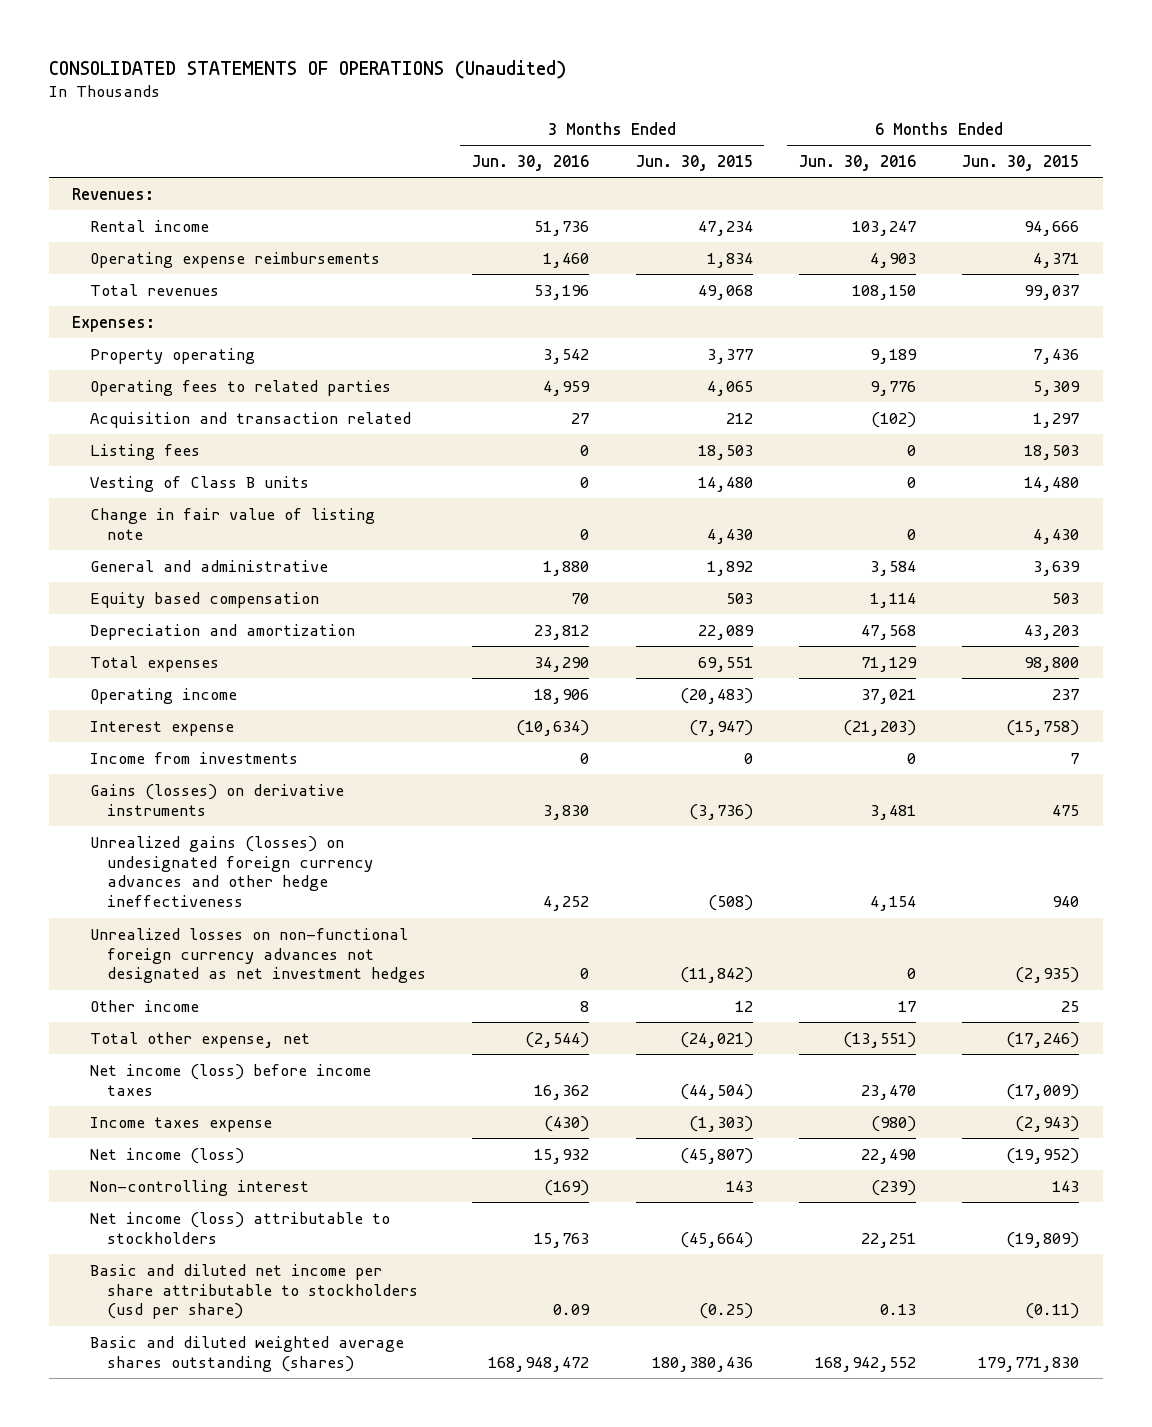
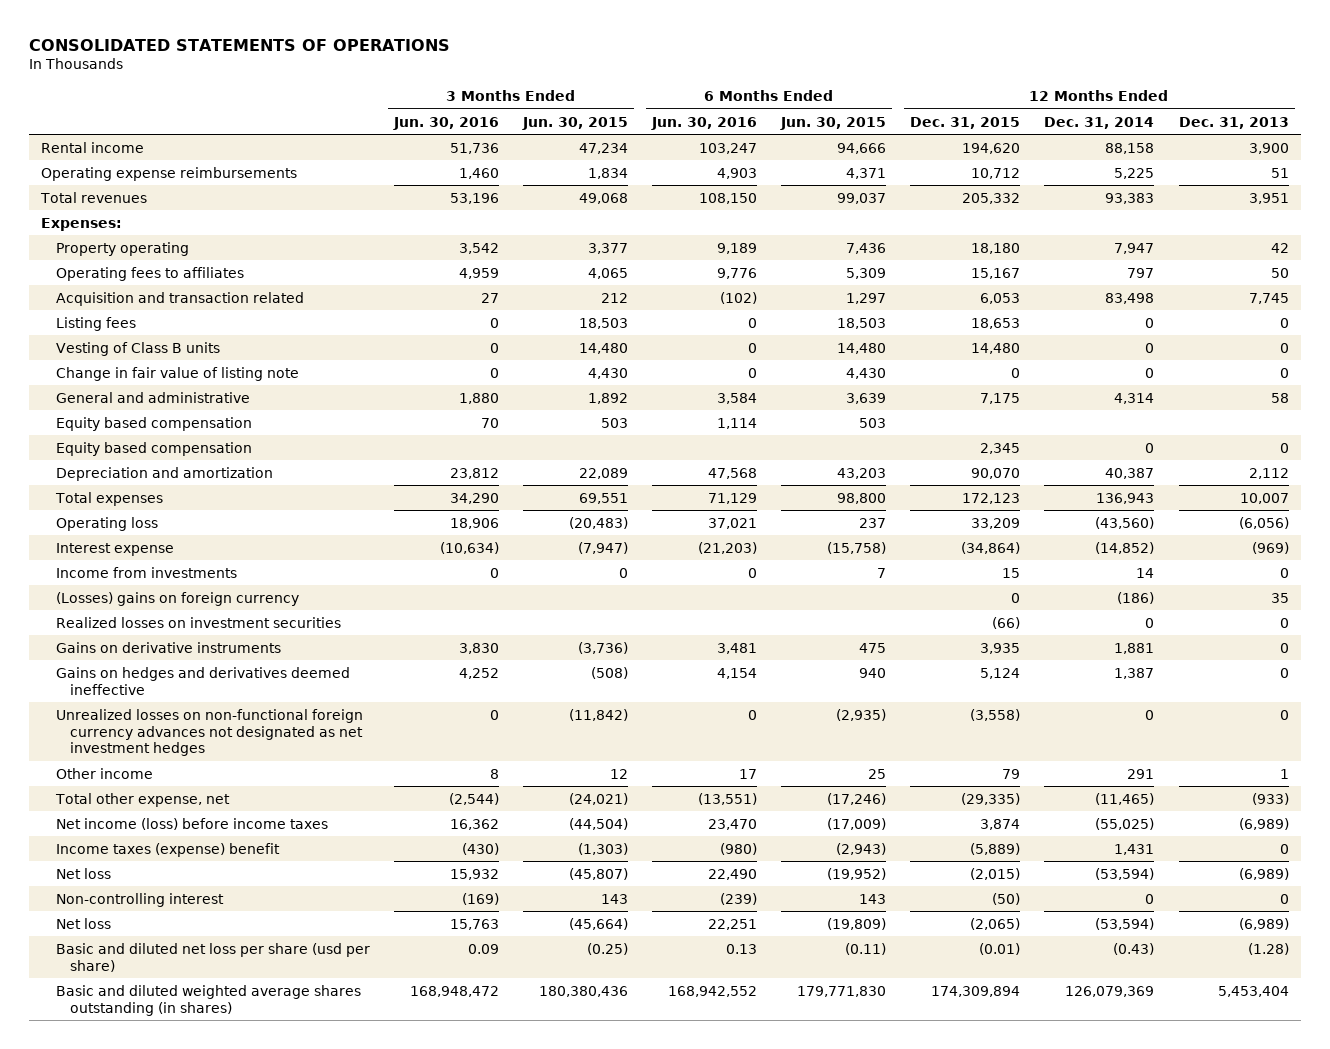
- CONSOLIDATED STATEMENTS OF OPERATIONS (Unaudited)
+ CONSOLIDATED STATEMENTS OF OPERATIONS
- | 3 Months Ended Jun. 30, 2016 | 3 Months Ended Jun. 30, 2015 | 6 Months Ended Jun. 30, 2016 | 6 Months Ended Jun. 30, 2015
+ | 3 Months Ended Jun. 30, 2016 | 3 Months Ended Jun. 30, 2015 | 6 Months Ended Jun. 30, 2016 | 6 Months Ended Jun. 30, 2015 | 12 Months Ended Dec. 31, 2015 | 12 Months Ended Dec. 31, 2014 | 12 Months Ended Dec. 31, 2013
- Revenues:
- Operating fees to related parties | 4,959 | 4,065 | 9,776 | 5,309
+ Operating fees to affiliates | 4,959 | 4,065 | 9,776 | 5,309 | 15,167 | 797 | 50
+ Equity based compensation | | | | | 2,345 | 0 | 0
- Operating income | 18,906 | (20,483) | 37,021 | 237
+ Operating loss | 18,906 | (20,483) | 37,021 | 237 | 33,209 | (43,560) | (6,056)
- Gains (losses) on derivative instruments | 3,830 | (3,736) | 3,481 | 475
- Unrealized gains (losses) on undesignated foreign currency advances and other hedge ineffectiveness | 4,252 | (508) | 4,154 | 940
+ (Losses) gains on foreign currency | | | | | 0 | (186) | 35
+ Realized losses on investment securities | | | | | (66) | 0 | 0
+ Gains on derivative instruments | 3,830 | (3,736) | 3,481 | 475 | 3,935 | 1,881 | 0
+ Gains on hedges and derivatives deemed ineffective | 4,252 | (508) | 4,154 | 940 | 5,124 | 1,387 | 0
- Income taxes expense | (430) | (1,303) | (980) | (2,943)
- Net income (loss) | 15,932 | (45,807) | 22,490 | (19,952)
+ Income taxes (expense) benefit | (430) | (1,303) | (980) | (2,943) | (5,889) | 1,431 | 0
+ Net loss | 15,932 | (45,807) | 22,490 | (19,952) | (2,015) | (53,594) | (6,989)
- Net income (loss) attributable to stockholders | 15,763 | (45,664) | 22,251 | (19,809)
- Basic and diluted net income per share attributable to stockholders (usd per share) | 0.09 | (0.25) | 0.13 | (0.11)
- Basic and diluted weighted average shares outstanding (shares) | 168,948,472 | 180,380,436 | 168,942,552 | 179,771,830
+ Net loss | 15,763 | (45,664) | 22,251 | (19,809) | (2,065) | (53,594) | (6,989)
+ Basic and diluted net loss per share (usd per share) | 0.09 | (0.25) | 0.13 | (0.11) | (0.01) | (0.43) | (1.28)
+ Basic and diluted weighted average shares outstanding (in shares) | 168,948,472 | 180,380,436 | 168,942,552 | 179,771,830 | 174,309,894 | 126,079,369 | 5,453,404

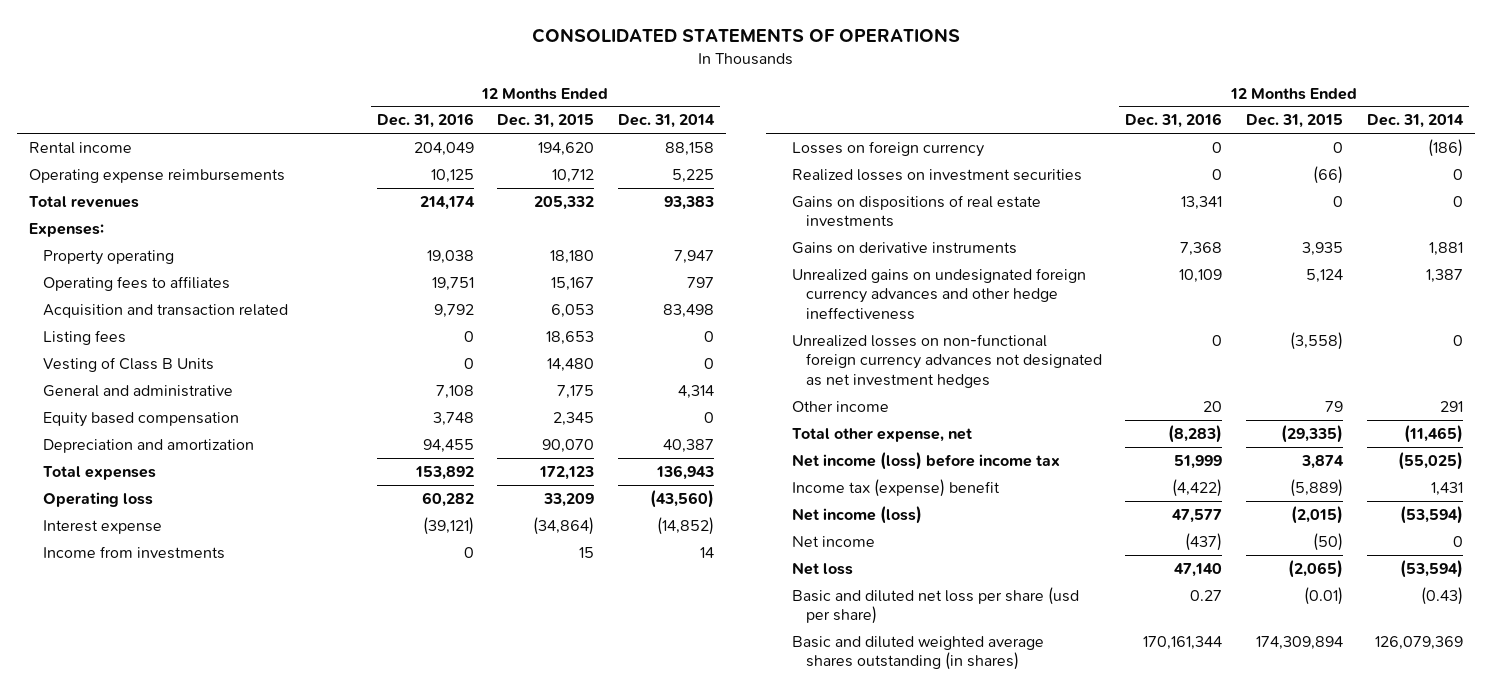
- | 3 Months Ended Jun. 30, 2016 | 3 Months Ended Jun. 30, 2015 | 6 Months Ended Jun. 30, 2016 | 6 Months Ended Jun. 30, 2015 | 12 Months Ended Dec. 31, 2015 | 12 Months Ended Dec. 31, 2014 | 12 Months Ended Dec. 31, 2013
+ | 12 Months Ended Dec. 31, 2016 | 12 Months Ended Dec. 31, 2015 | 12 Months Ended Dec. 31, 2014
- Vesting of Class B units | 0 | 14,480 | 0 | 14,480 | 14,480 | 0 | 0
- Change in fair value of listing note | 0 | 4,430 | 0 | 4,430 | 0 | 0 | 0
+ Vesting of Class B Units | 0 | 14,480 | 0
- Equity based compensation | 70 | 503 | 1,114 | 503 | | |
- (Losses) gains on foreign currency | | | | | 0 | (186) | 35
+ Losses on foreign currency | 0 | 0 | (186)
+ Gains on dispositions of real estate investments | 13,341 | 0 | 0
- Gains on hedges and derivatives deemed ineffective | 4,252 | (508) | 4,154 | 940 | 5,124 | 1,387 | 0
+ Unrealized gains on undesignated foreign currency advances and other hedge ineffectiveness | 10,109 | 5,124 | 1,387
- Net income (loss) before income taxes | 16,362 | (44,504) | 23,470 | (17,009) | 3,874 | (55,025) | (6,989)
- Income taxes (expense) benefit | (430) | (1,303) | (980) | (2,943) | (5,889) | 1,431 | 0
- Net loss | 15,932 | (45,807) | 22,490 | (19,952) | (2,015) | (53,594) | (6,989)
- Non-controlling interest | (169) | 143 | (239) | 143 | (50) | 0 | 0
+ Net income (loss) before income tax | 51,999 | 3,874 | (55,025)
+ Income tax (expense) benefit | (4,422) | (5,889) | 1,431
+ Net income (loss) | 47,577 | (2,015) | (53,594)
+ Net income | (437) | (50) | 0

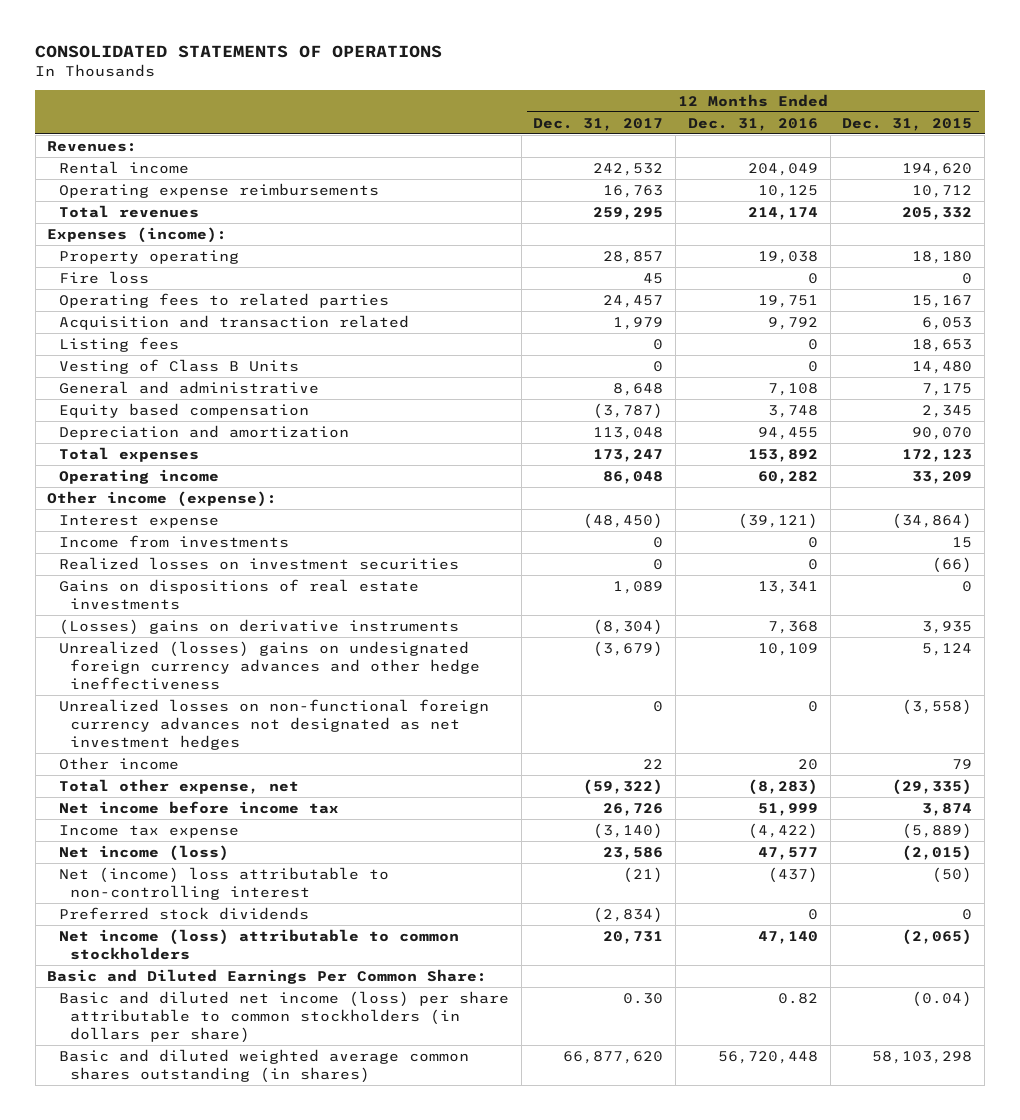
- | 12 Months Ended Dec. 31, 2016 | 12 Months Ended Dec. 31, 2015 | 12 Months Ended Dec. 31, 2014
+ | 12 Months Ended Dec. 31, 2017 | 12 Months Ended Dec. 31, 2016 | 12 Months Ended Dec. 31, 2015
+ Revenues:
- Expenses:
+ Expenses (income):
- Operating fees to affiliates | 19,751 | 15,167 | 797
+ Fire loss | 45 | 0 | 0
+ Operating fees to related parties | 24,457 | 19,751 | 15,167
- Operating loss | 60,282 | 33,209 | (43,560)
+ Operating income | 86,048 | 60,282 | 33,209
+ Other income (expense):
- Losses on foreign currency | 0 | 0 | (186)
- Gains on derivative instruments | 7,368 | 3,935 | 1,881
- Unrealized gains on undesignated foreign currency advances and other hedge ineffectiveness | 10,109 | 5,124 | 1,387
+ (Losses) gains on derivative instruments | (8,304) | 7,368 | 3,935
+ Unrealized (losses) gains on undesignated foreign currency advances and other hedge ineffectiveness | (3,679) | 10,109 | 5,124
- Net income (loss) before income tax | 51,999 | 3,874 | (55,025)
- Income tax (expense) benefit | (4,422) | (5,889) | 1,431
+ Net income before income tax | 26,726 | 51,999 | 3,874
+ Income tax expense | (3,140) | (4,422) | (5,889)
- Net income | (437) | (50) | 0
- Net loss | 47,140 | (2,065) | (53,594)
- Basic and diluted net loss per share (usd per share) | 0.27 | (0.01) | (0.43)
- Basic and diluted weighted average shares outstanding (in shares) | 170,161,344 | 174,309,894 | 126,079,369
+ Net (income) loss attributable to non-controlling interest | (21) | (437) | (50)
+ Preferred stock dividends | (2,834) | 0 | 0
+ Net income (loss) attributable to common stockholders | 20,731 | 47,140 | (2,065)
+ Basic and Diluted Earnings Per Common Share:
+ Basic and diluted net income (loss) per share attributable to common stockholders (in dollars per share) | 0.30 | 0.82 | (0.04)
+ Basic and diluted weighted average common shares outstanding (in shares) | 66,877,620 | 56,720,448 | 58,103,298

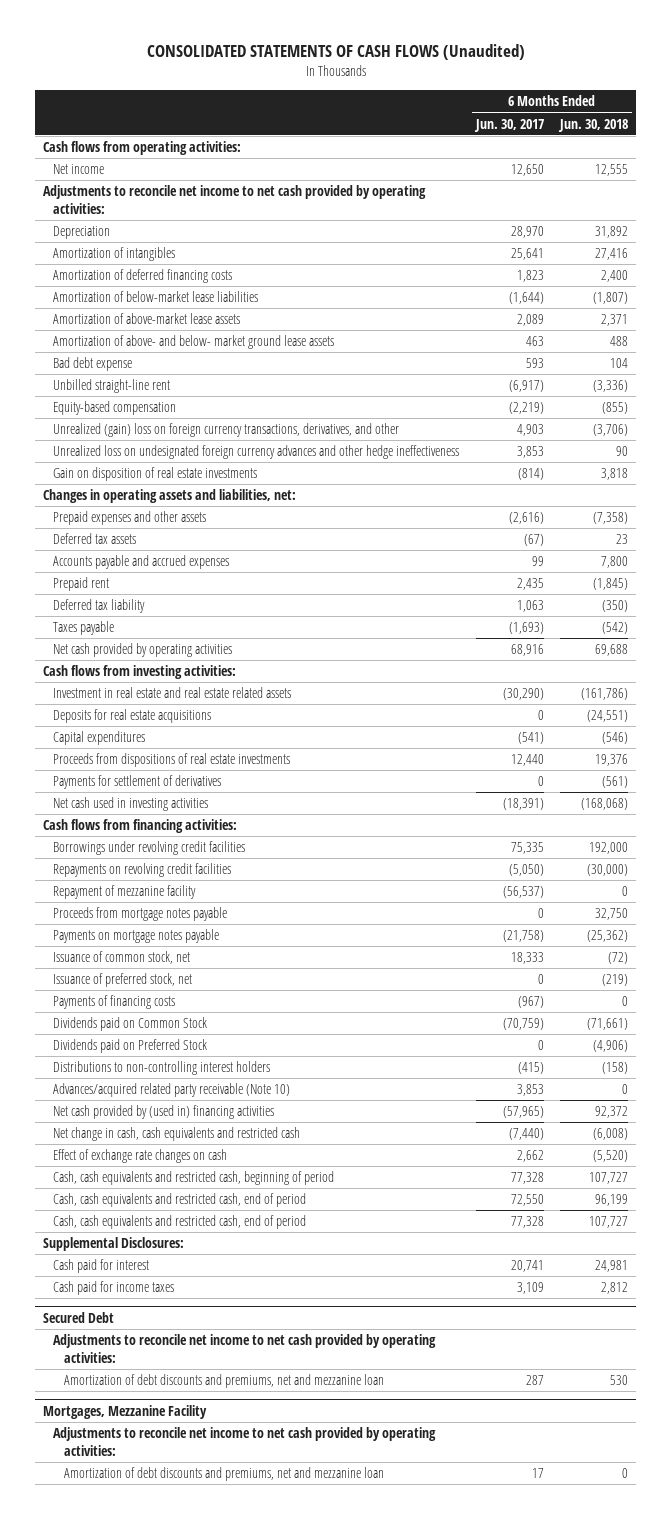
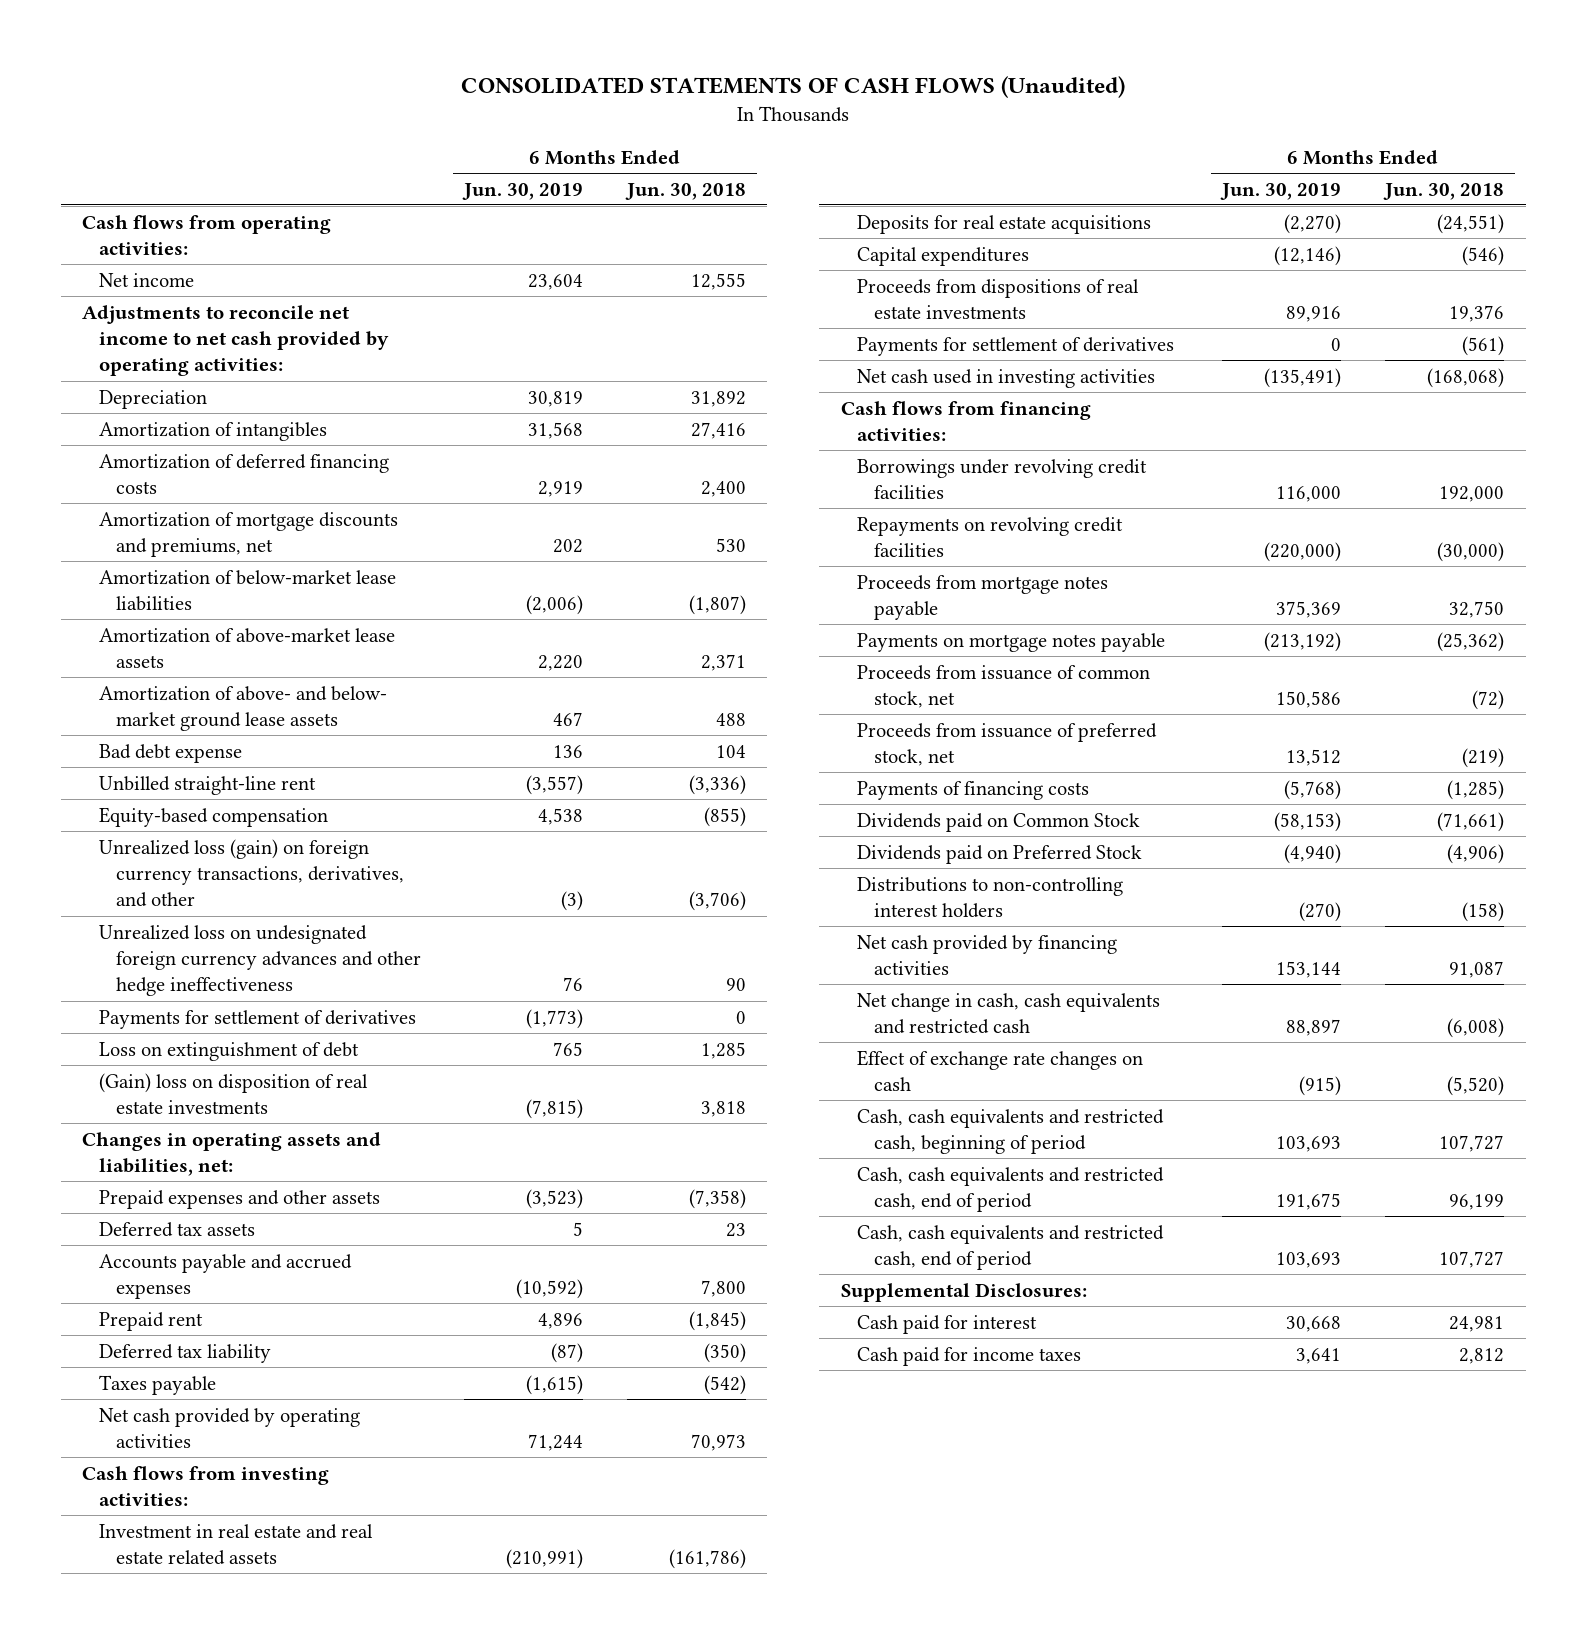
- | 6 Months Ended Jun. 30, 2017 | 6 Months Ended Jun. 30, 2018
+ | 6 Months Ended Jun. 30, 2019 | 6 Months Ended Jun. 30, 2018
+ Amortization of mortgage discounts and premiums, net | 202 | 530
- Unrealized (gain) loss on foreign currency transactions, derivatives, and other | 4,903 | (3,706)
+ Unrealized loss (gain) on foreign currency transactions, derivatives, and other | (3) | (3,706)
- Gain on disposition of real estate investments | (814) | 3,818
+ Payments for settlement of derivatives | (1,773) | 0
+ Loss on extinguishment of debt | 765 | 1,285
+ (Gain) loss on disposition of real estate investments | (7,815) | 3,818
- Net cash provided by operating activities | 68,916 | 69,688
+ Net cash provided by operating activities | 71,244 | 70,973
- Repayment of mezzanine facility | (56,537) | 0
- Issuance of common stock, net | 18,333 | (72)
- Issuance of preferred stock, net | 0 | (219)
- Payments of financing costs | (967) | 0
+ Proceeds from issuance of common stock, net | 150,586 | (72)
+ Proceeds from issuance of preferred stock, net | 13,512 | (219)
+ Payments of financing costs | (5,768) | (1,285)
- Advances/acquired related party receivable (Note 10) | 3,853 | 0
- Net cash provided by (used in) financing activities | (57,965) | 92,372
+ Net cash provided by financing activities | 153,144 | 91,087
- Secured Debt
- Adjustments to reconcile net income to net cash provided by operating activities:
- Amortization of debt discounts and premiums, net and mezzanine loan | 287 | 530
- Mortgages, Mezzanine Facility
- Adjustments to reconcile net income to net cash provided by operating activities:
- Amortization of debt discounts and premiums, net and mezzanine loan | 17 | 0

